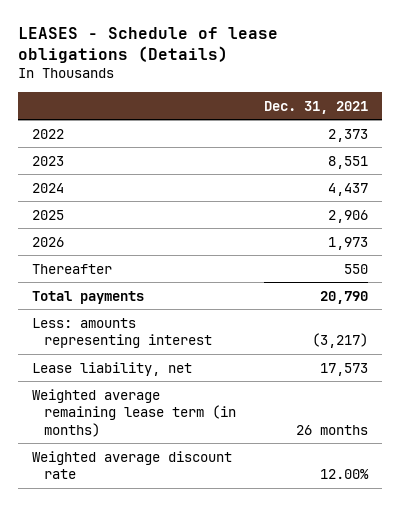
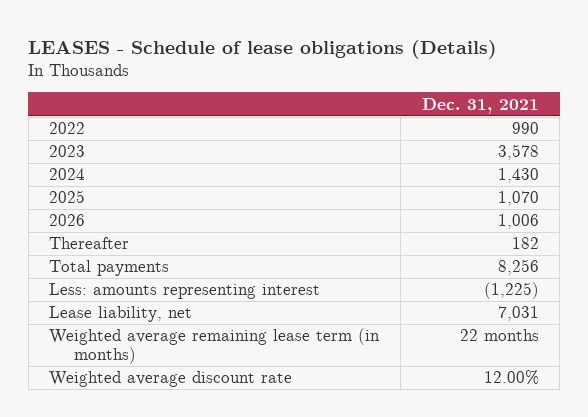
- 2022 | 2,373
- 2023 | 8,551
- 2024 | 4,437
- 2025 | 2,906
- 2026 | 1,973
- Thereafter | 550
- Total payments | 20,790
- Less: amounts representing interest | (3,217)
- Lease liability, net | 17,573
- Weighted average remaining lease term (in months) | 26 months
+ 2022 | 990
+ 2023 | 3,578
+ 2024 | 1,430
+ 2025 | 1,070
+ 2026 | 1,006
+ Thereafter | 182
+ Total payments | 8,256
+ Less: amounts representing interest | (1,225)
+ Lease liability, net | 7,031
+ Weighted average remaining lease term (in months) | 22 months

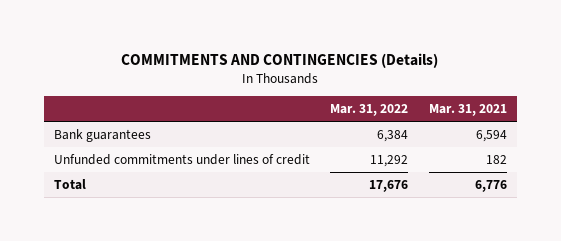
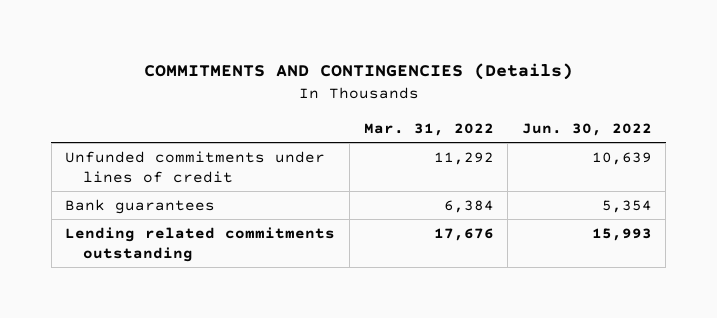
- | Mar. 31, 2022 | Mar. 31, 2021
+ | Mar. 31, 2022 | Jun. 30, 2022
- Total | 17,676 | 6,776
moved down: Bank guarantees | 6,384 | 5,354
+ Lending related commitments outstanding | 17,676 | 15,993

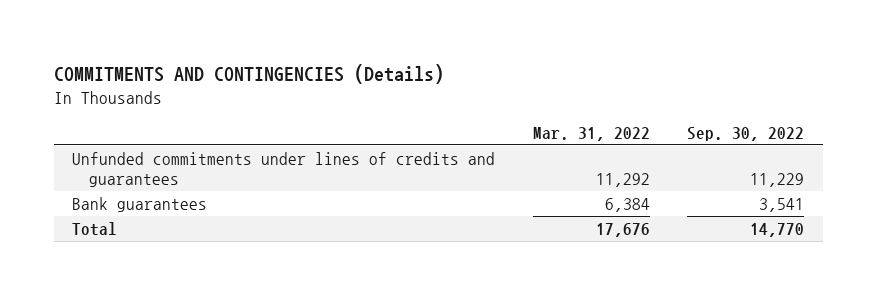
- | Mar. 31, 2022 | Jun. 30, 2022
+ | Mar. 31, 2022 | Sep. 30, 2022
- Unfunded commitments under lines of credit | 11,292 | 10,639
+ Unfunded commitments under lines of credits and guarantees | 11,292 | 11,229
- Lending related commitments outstanding | 17,676 | 15,993
+ Total | 17,676 | 14,770

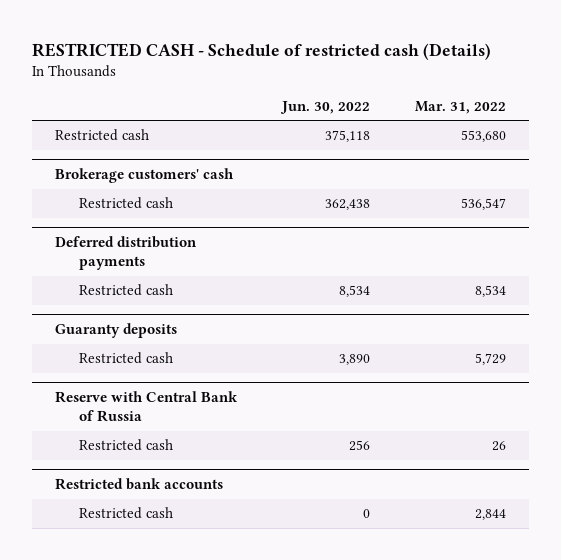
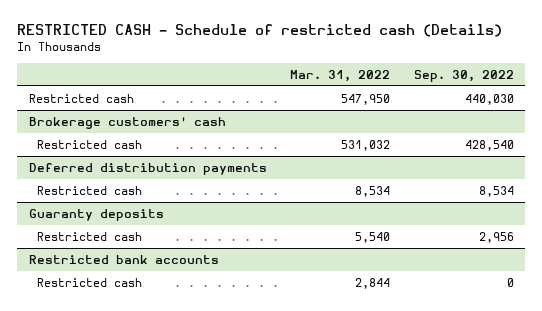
- | Jun. 30, 2022 | Mar. 31, 2022
+ | Mar. 31, 2022 | Sep. 30, 2022
- Restricted cash | 375,118 | 553,680
+ Restricted cash | 547,950 | 440,030
@ Brokerage customers' cash
- Restricted cash | 362,438 | 536,547
+ Restricted cash | 531,032 | 428,540
@ Guaranty deposits
- Restricted cash | 3,890 | 5,729
- Reserve with Central Bank of Russia
- Restricted cash | 256 | 26
@ Guaranty deposits
+ Restricted cash | 5,540 | 2,956

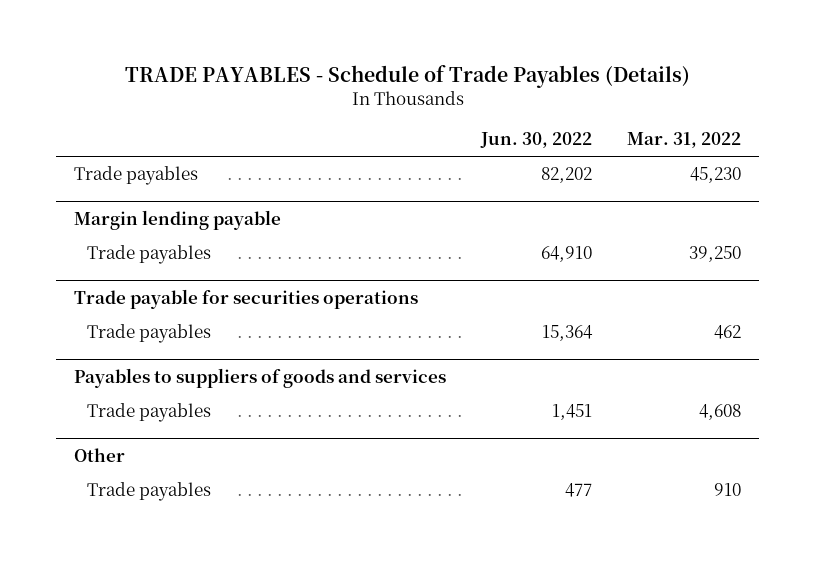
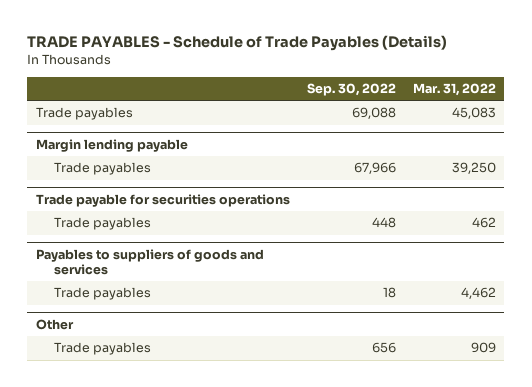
- | Jun. 30, 2022 | Mar. 31, 2022
+ | Sep. 30, 2022 | Mar. 31, 2022
- Trade payables | 82,202 | 45,230
+ Trade payables | 69,088 | 45,083
@ Payables to suppliers of goods and services
- Trade payables | 1,451 | 4,608
+ Trade payables | 18 | 4,462
@ Other
- Trade payables | 477 | 910
+ Trade payables | 656 | 909

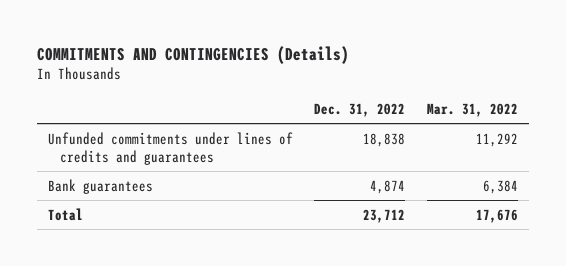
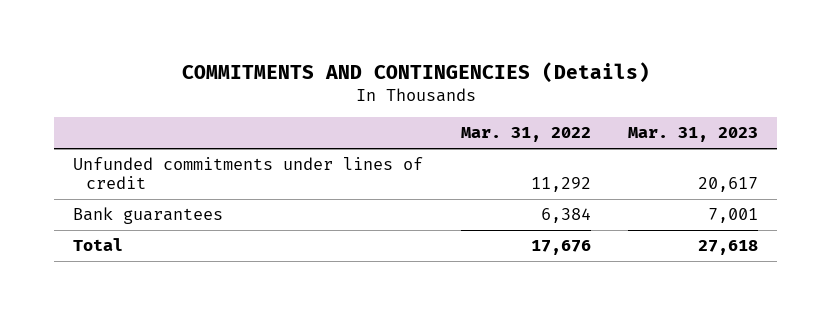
- | Dec. 31, 2022 | Mar. 31, 2022
+ | Mar. 31, 2022 | Mar. 31, 2023
- Unfunded commitments under lines of credits and guarantees | 18,838 | 11,292
+ Unfunded commitments under lines of credit | 11,292 | 20,617

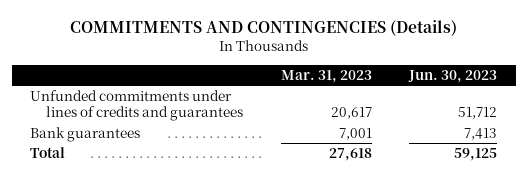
- | Mar. 31, 2022 | Mar. 31, 2023
+ | Mar. 31, 2023 | Jun. 30, 2023
- Unfunded commitments under lines of credit | 11,292 | 20,617
+ Unfunded commitments under lines of credits and guarantees | 20,617 | 51,712

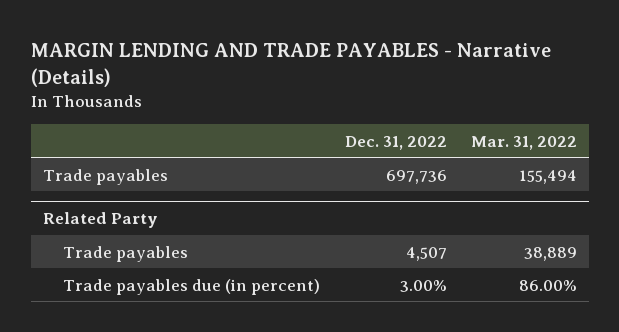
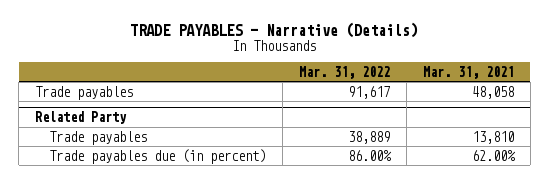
- MARGIN LENDING AND TRADE PAYABLES - Narrative (Details)
+ TRADE PAYABLES - Narrative (Details)
- | Dec. 31, 2022 | Mar. 31, 2022
+ | Mar. 31, 2022 | Mar. 31, 2021
- Trade payables | 697,736 | 155,494
+ Trade payables | 91,617 | 48,058

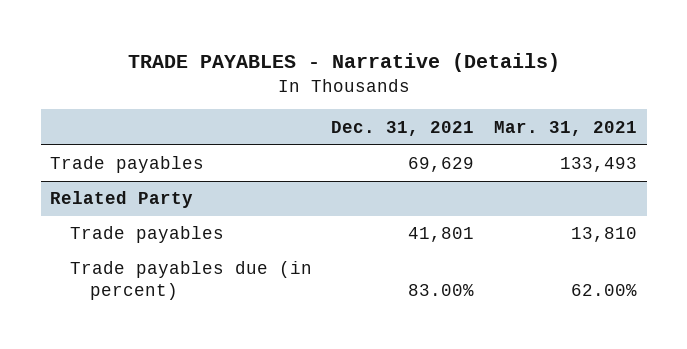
- | Mar. 31, 2022 | Mar. 31, 2021
+ | Dec. 31, 2021 | Mar. 31, 2021
- Trade payables | 91,617 | 48,058
+ Trade payables | 69,629 | 133,493

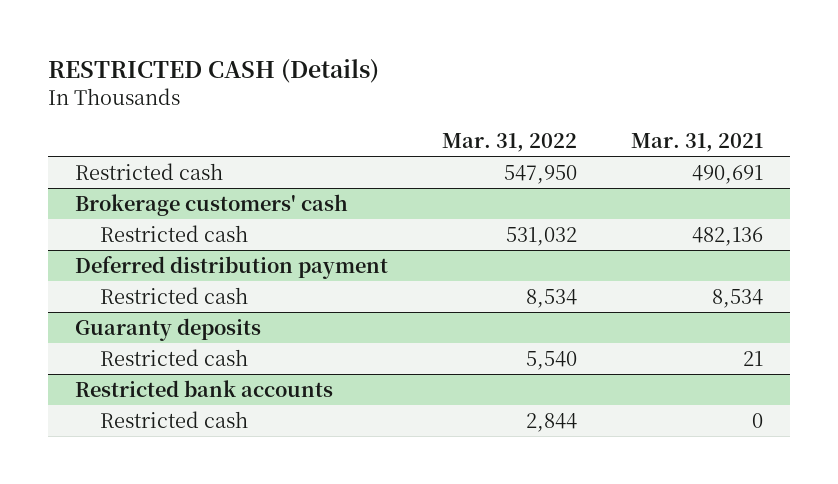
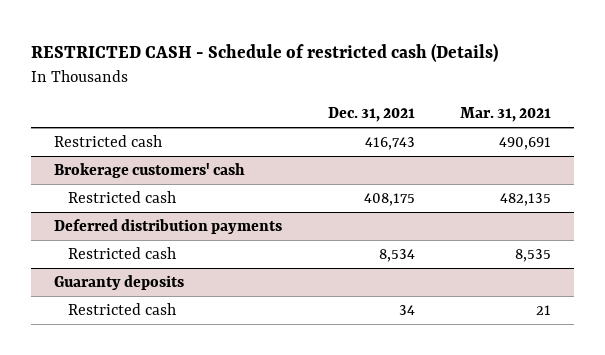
- RESTRICTED CASH (Details)
+ RESTRICTED CASH - Schedule of restricted cash (Details)
- | Mar. 31, 2022 | Mar. 31, 2021
+ | Dec. 31, 2021 | Mar. 31, 2021
@ Brokerage customers' cash
- Restricted cash | 531,032 | 482,136
- Deferred distribution payment
- Restricted cash | 8,534 | 8,534
@ Brokerage customers' cash
+ Restricted cash | 408,175 | 482,135
+ Deferred distribution payments
+ Restricted cash | 8,534 | 8,535
- Restricted bank accounts
- Restricted cash | 2,844 | 0

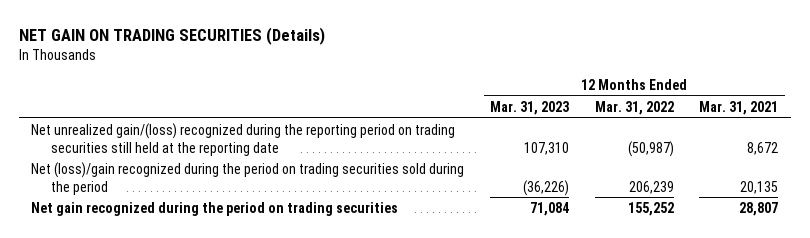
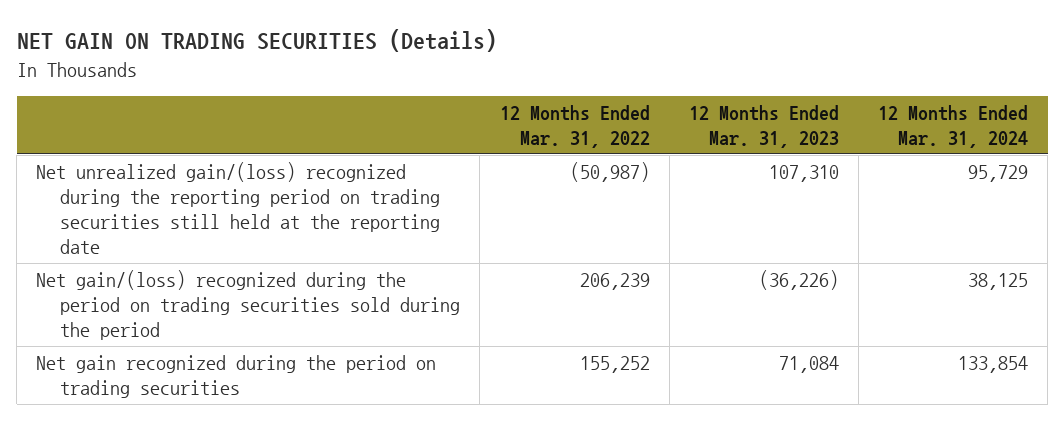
- | 12 Months Ended Mar. 31, 2023 | 12 Months Ended Mar. 31, 2022 | 12 Months Ended Mar. 31, 2021
+ | 12 Months Ended Mar. 31, 2022 | 12 Months Ended Mar. 31, 2023 | 12 Months Ended Mar. 31, 2024
- Net (loss)/gain recognized during the period on trading securities sold during the period | (36,226) | 206,239 | 20,135
+ Net gain/(loss) recognized during the period on trading securities sold during the period | 206,239 | (36,226) | 38,125

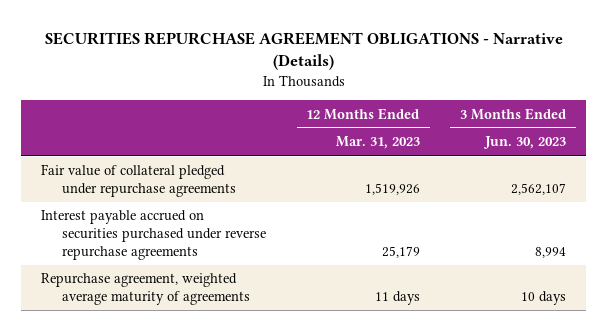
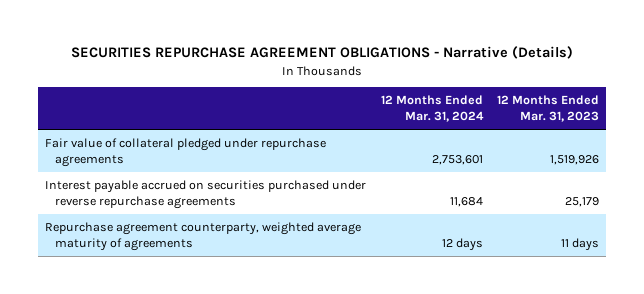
- | 12 Months Ended Mar. 31, 2023 | 3 Months Ended Jun. 30, 2023
+ | 12 Months Ended Mar. 31, 2024 | 12 Months Ended Mar. 31, 2023
- Repurchase agreement, weighted average maturity of agreements | 11 days | 10 days
+ Repurchase agreement counterparty, weighted average maturity of agreements | 12 days | 11 days

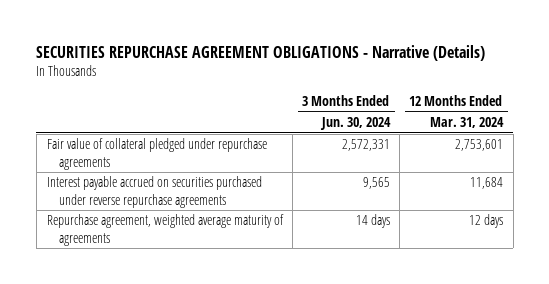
- | 12 Months Ended Mar. 31, 2024 | 12 Months Ended Mar. 31, 2023
+ | 3 Months Ended Jun. 30, 2024 | 12 Months Ended Mar. 31, 2024
- Repurchase agreement counterparty, weighted average maturity of agreements | 12 days | 11 days
+ Repurchase agreement, weighted average maturity of agreements | 14 days | 12 days

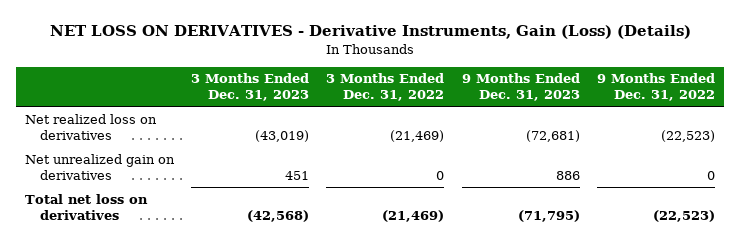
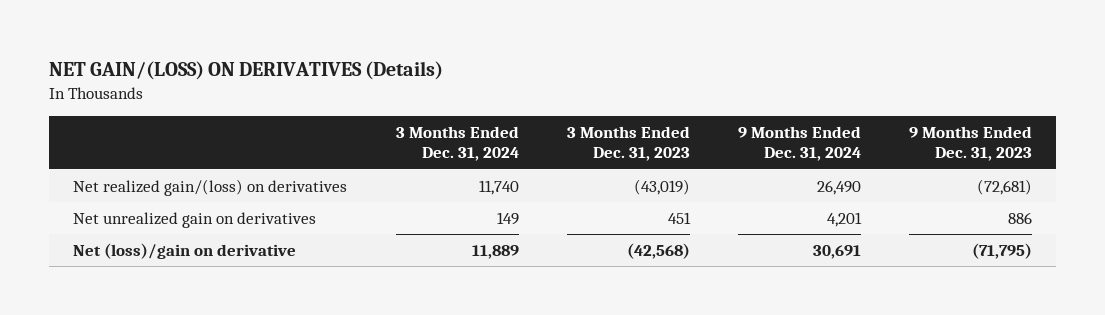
- NET LOSS ON DERIVATIVES - Derivative Instruments, Gain (Loss) (Details)
+ NET GAIN/(LOSS) ON DERIVATIVES (Details)
- | 3 Months Ended Dec. 31, 2023 | 3 Months Ended Dec. 31, 2022 | 9 Months Ended Dec. 31, 2023 | 9 Months Ended Dec. 31, 2022
+ | 3 Months Ended Dec. 31, 2024 | 3 Months Ended Dec. 31, 2023 | 9 Months Ended Dec. 31, 2024 | 9 Months Ended Dec. 31, 2023
- Net realized loss on derivatives | (43,019) | (21,469) | (72,681) | (22,523)
+ Net realized gain/(loss) on derivatives | 11,740 | (43,019) | 26,490 | (72,681)
- Total net loss on derivatives | (42,568) | (21,469) | (71,795) | (22,523)
+ Net (loss)/gain on derivative | 11,889 | (42,568) | 30,691 | (71,795)

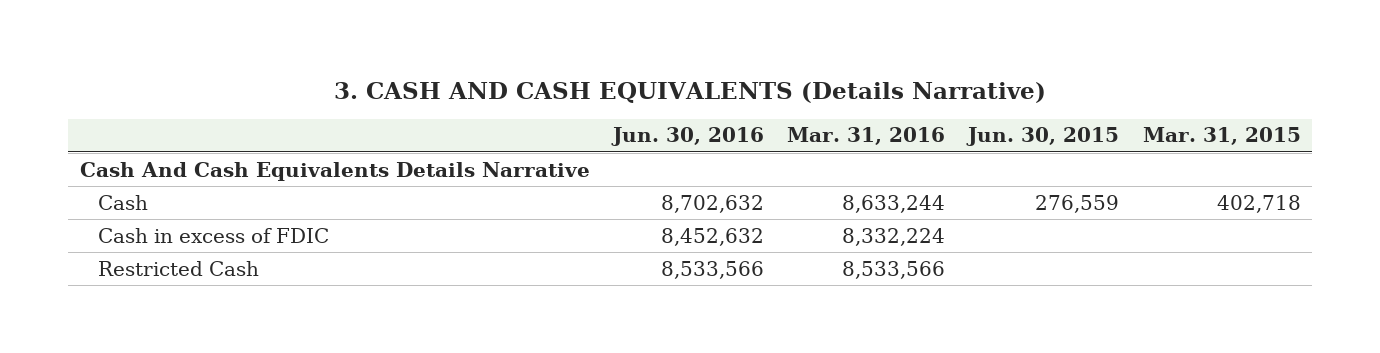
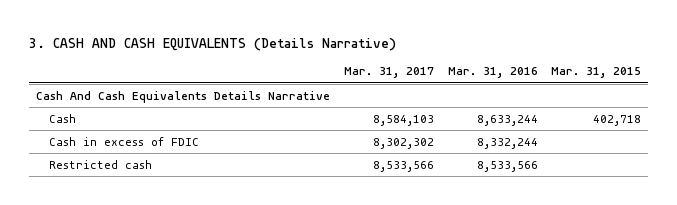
- | Jun. 30, 2016 | Mar. 31, 2016 | Jun. 30, 2015 | Mar. 31, 2015
+ | Mar. 31, 2017 | Mar. 31, 2016 | Mar. 31, 2015
- Cash in excess of FDIC | 8,452,632 | 8,332,224 | |
- Restricted Cash | 8,533,566 | 8,533,566 | |
+ Cash in excess of FDIC | 8,302,302 | 8,332,244 |
+ Restricted cash | 8,533,566 | 8,533,566 |

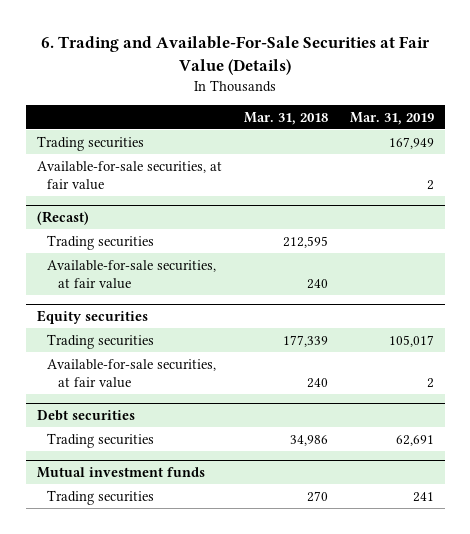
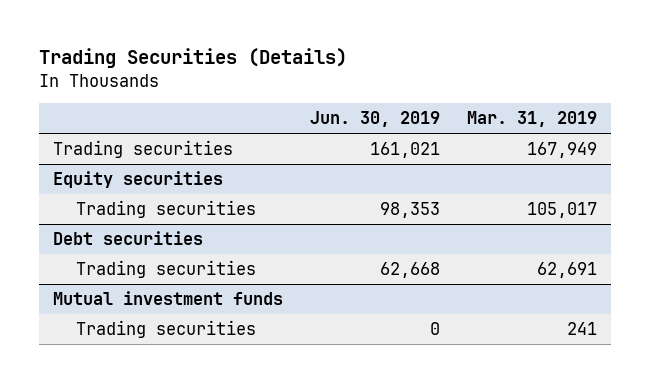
- 6. Trading and Available-For-Sale Securities at Fair Value (Details)
+ Trading Securities (Details)
- | Mar. 31, 2018 | Mar. 31, 2019
+ | Jun. 30, 2019 | Mar. 31, 2019
- Available-for-sale securities, at fair value | | 2
- (Recast)
- Trading securities | 212,595 |
- Available-for-sale securities, at fair value | 240 |
@ Equity securities
- Available-for-sale securities, at fair value | 240 | 2

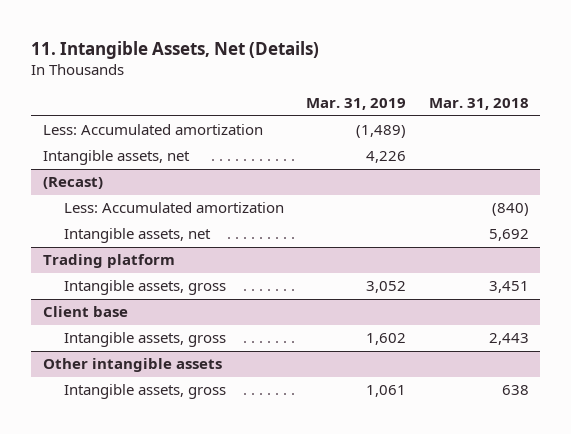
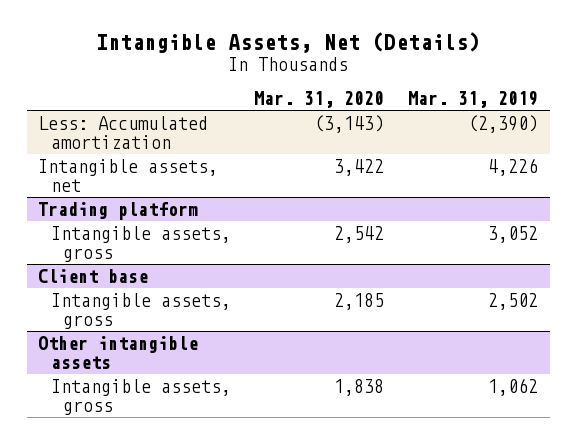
- 11. Intangible Assets, Net (Details)
+ Intangible Assets, Net (Details)
- | Mar. 31, 2019 | Mar. 31, 2018
+ | Mar. 31, 2020 | Mar. 31, 2019
- Less: Accumulated amortization | (1,489) |
+ Less: Accumulated amortization | (3,143) | (2,390)
- (Recast)
- Less: Accumulated amortization | | (840)
- Intangible assets, net | | 5,692
@ Client base
- Intangible assets, gross | 1,602 | 2,443
+ Intangible assets, gross | 2,185 | 2,502
@ Other intangible assets
- Intangible assets, gross | 1,061 | 638
+ Intangible assets, gross | 1,838 | 1,062

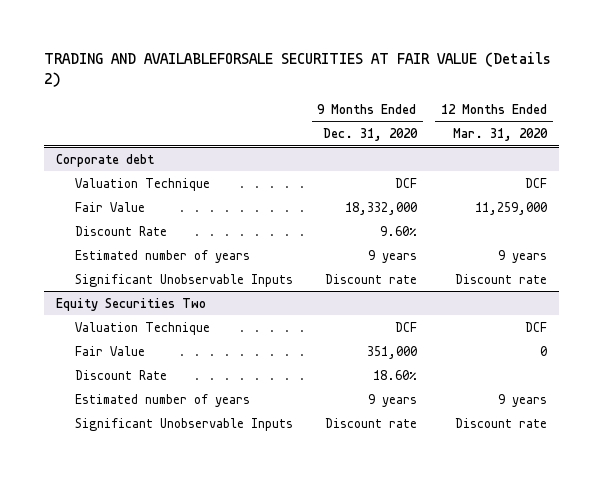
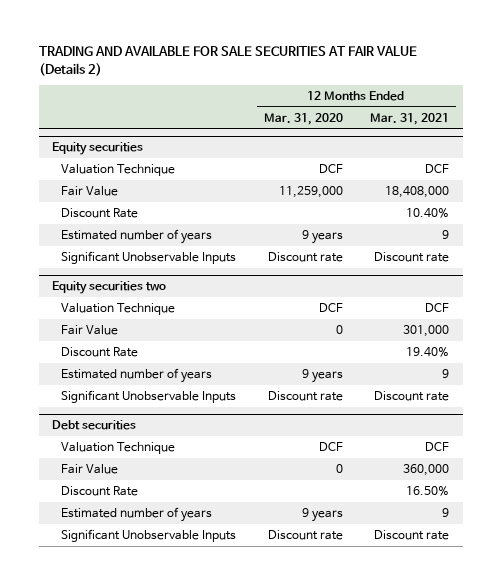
- TRADING AND AVAILABLEFORSALE SECURITIES AT FAIR VALUE (Details 2)
+ TRADING AND AVAILABLE FOR SALE SECURITIES AT FAIR VALUE (Details 2)
- | 9 Months Ended Dec. 31, 2020 | 12 Months Ended Mar. 31, 2020
+ | 12 Months Ended Mar. 31, 2020 | 12 Months Ended Mar. 31, 2021
- Corporate debt
+ Equity securities
- Equity Securities Two
+ Equity securities two
+ Debt securities
+ Valuation Technique | DCF | DCF
+ Fair Value | 0 | 360,000
+ Discount Rate | | 16.50%
+ Estimated number of years | 9 years | 9
+ Significant Unobservable Inputs | Discount rate | Discount rate

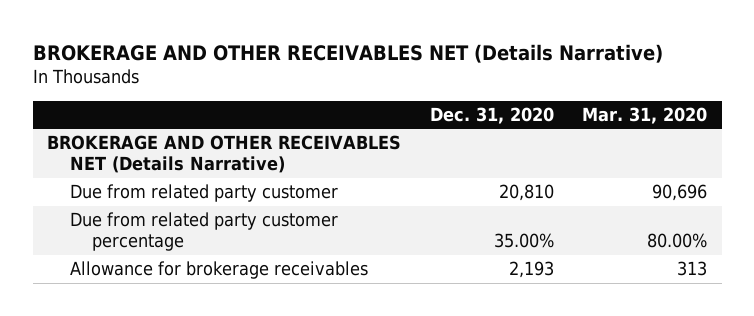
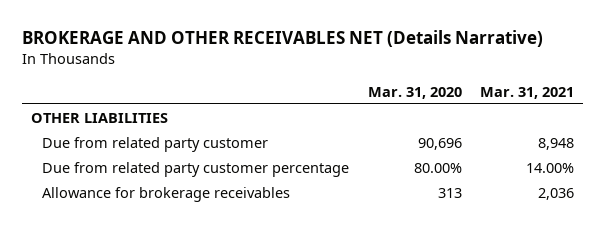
- | Dec. 31, 2020 | Mar. 31, 2020
+ | Mar. 31, 2020 | Mar. 31, 2021
- BROKERAGE AND OTHER RECEIVABLES NET (Details Narrative)
+ OTHER LIABILITIES

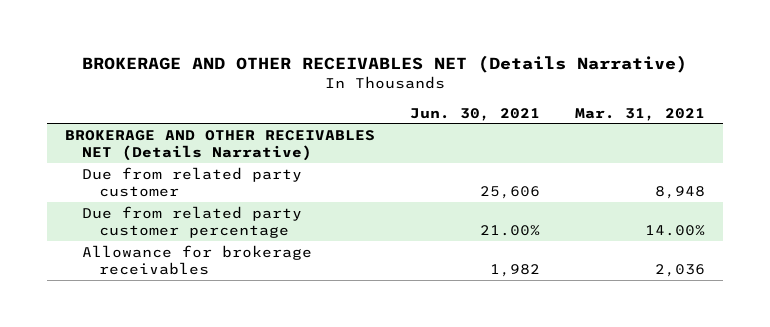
- | Mar. 31, 2020 | Mar. 31, 2021
+ | Jun. 30, 2021 | Mar. 31, 2021
- OTHER LIABILITIES
+ BROKERAGE AND OTHER RECEIVABLES NET (Details Narrative)

